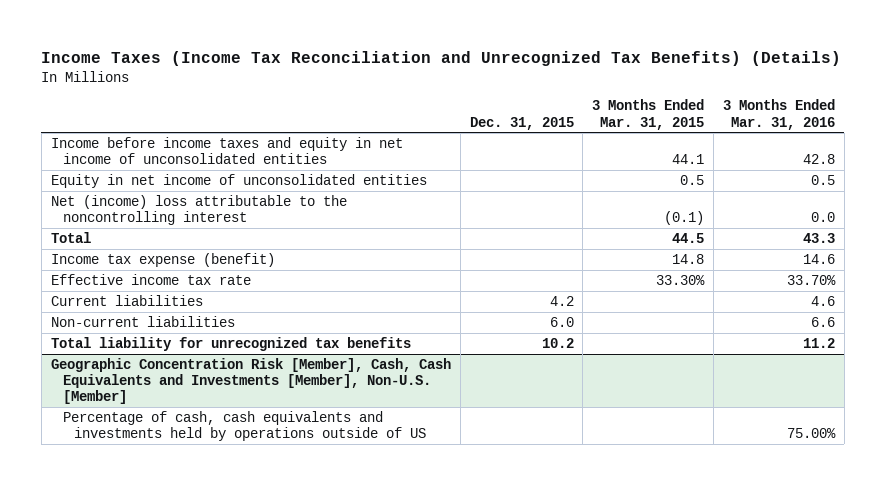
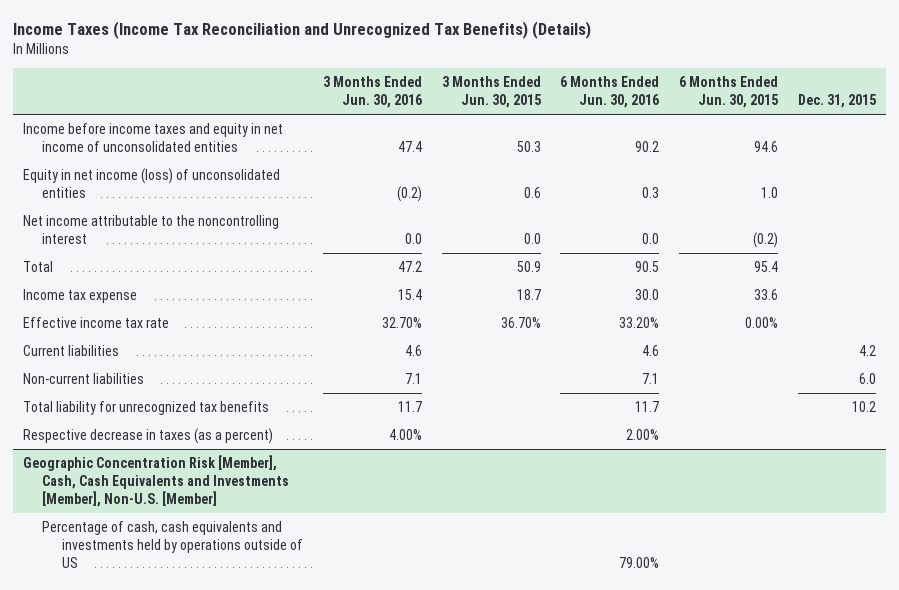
- | Dec. 31, 2015 | 3 Months Ended Mar. 31, 2015 | 3 Months Ended Mar. 31, 2016
+ | 3 Months Ended Jun. 30, 2016 | 3 Months Ended Jun. 30, 2015 | 6 Months Ended Jun. 30, 2016 | 6 Months Ended Jun. 30, 2015 | Dec. 31, 2015
- Equity in net income of unconsolidated entities | | 0.5 | 0.5
- Net (income) loss attributable to the noncontrolling interest | | (0.1) | 0.0
+ Equity in net income (loss) of unconsolidated entities | (0.2) | 0.6 | 0.3 | 1.0 |
+ Net income attributable to the noncontrolling interest | 0.0 | 0.0 | 0.0 | (0.2) |
- Income tax expense (benefit) | | 14.8 | 14.6
+ Income tax expense | 15.4 | 18.7 | 30.0 | 33.6 |
+ Respective decrease in taxes (as a percent) | 4.00% | | 2.00% | |

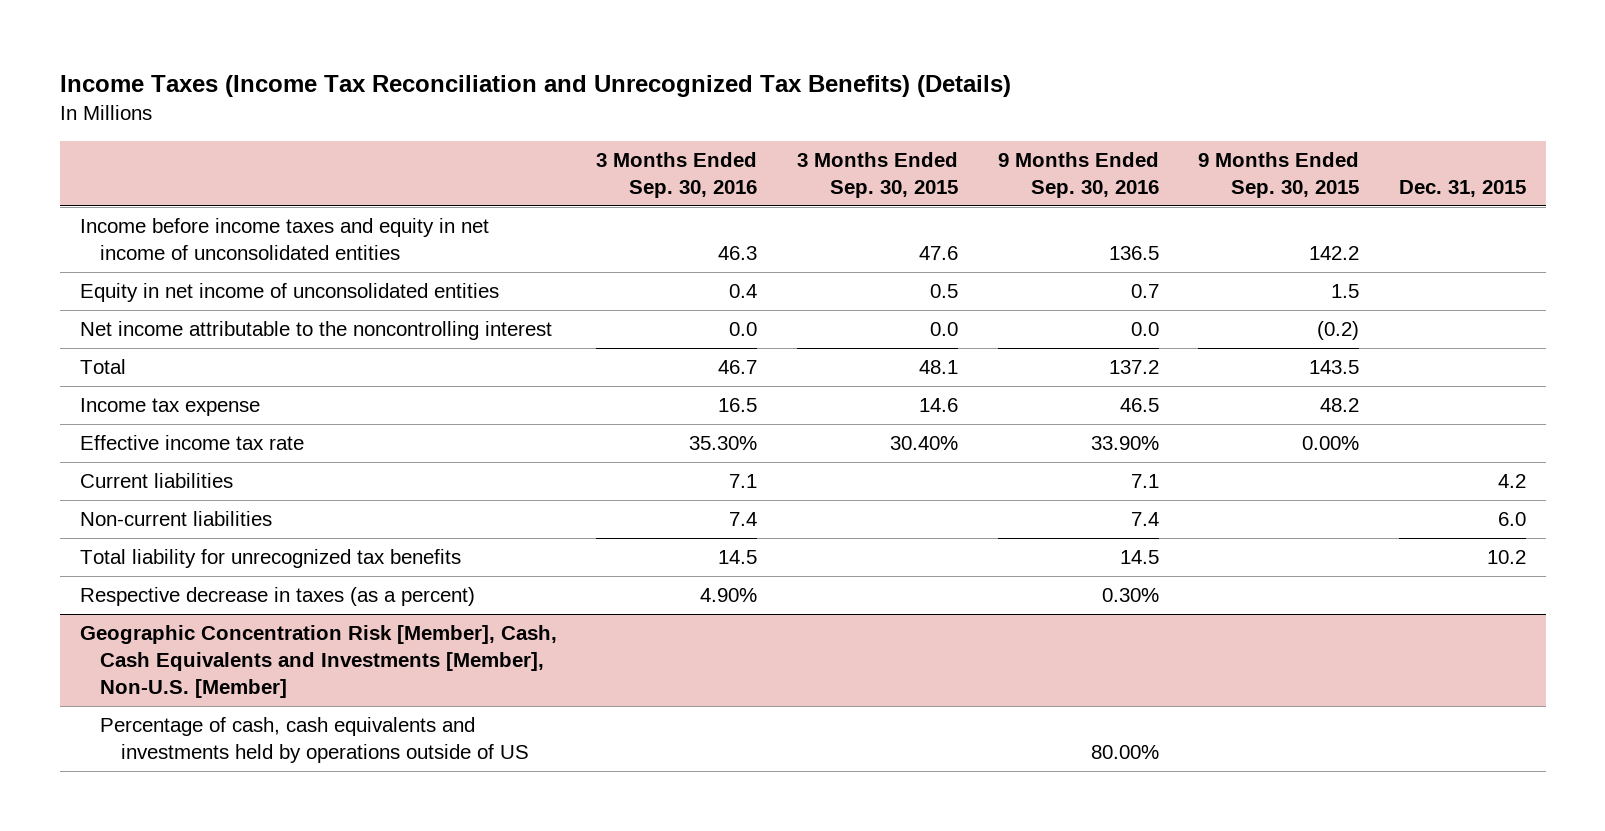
- | 3 Months Ended Jun. 30, 2016 | 3 Months Ended Jun. 30, 2015 | 6 Months Ended Jun. 30, 2016 | 6 Months Ended Jun. 30, 2015 | Dec. 31, 2015
+ | 3 Months Ended Sep. 30, 2016 | 3 Months Ended Sep. 30, 2015 | 9 Months Ended Sep. 30, 2016 | 9 Months Ended Sep. 30, 2015 | Dec. 31, 2015
- Equity in net income (loss) of unconsolidated entities | (0.2) | 0.6 | 0.3 | 1.0 |
+ Equity in net income of unconsolidated entities | 0.4 | 0.5 | 0.7 | 1.5 |

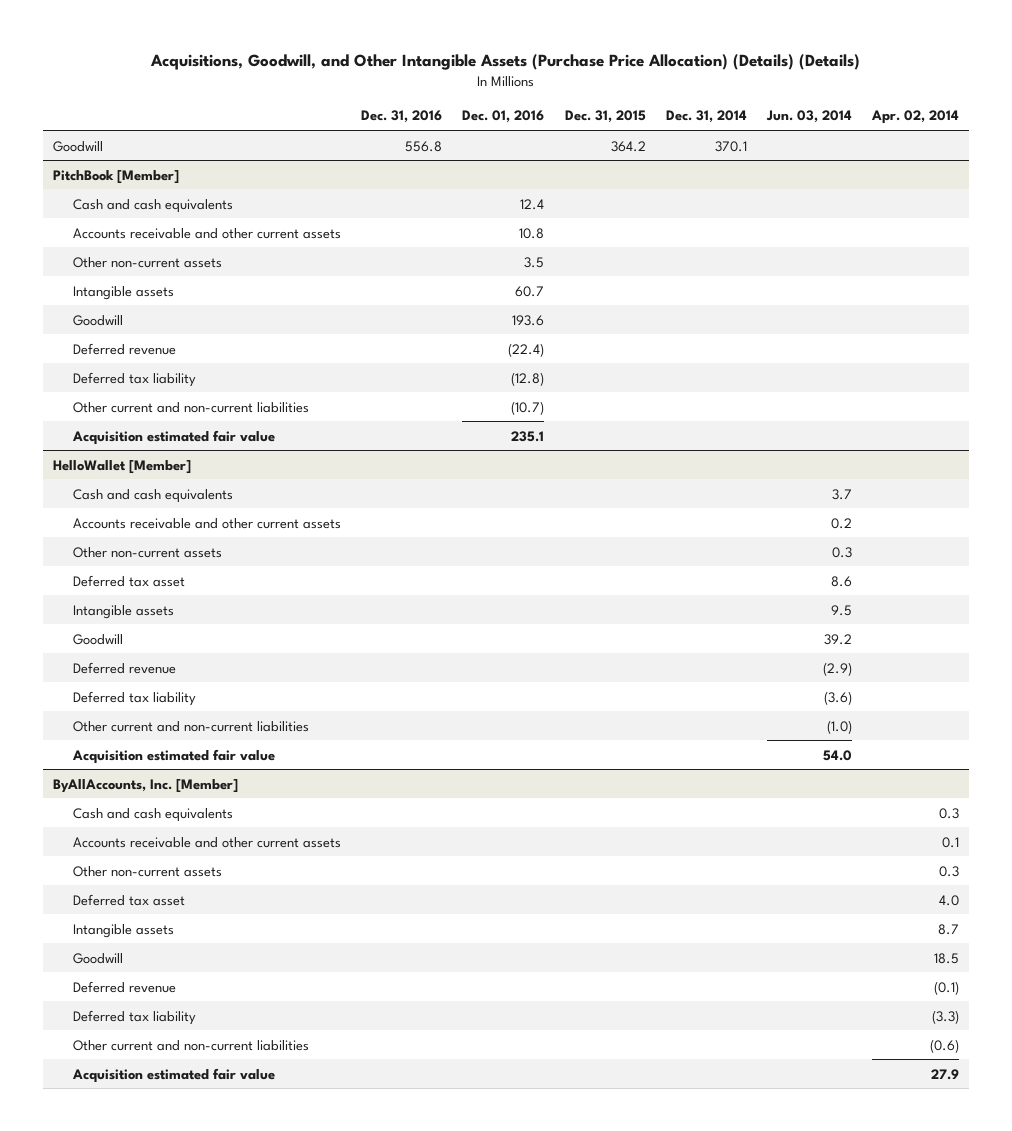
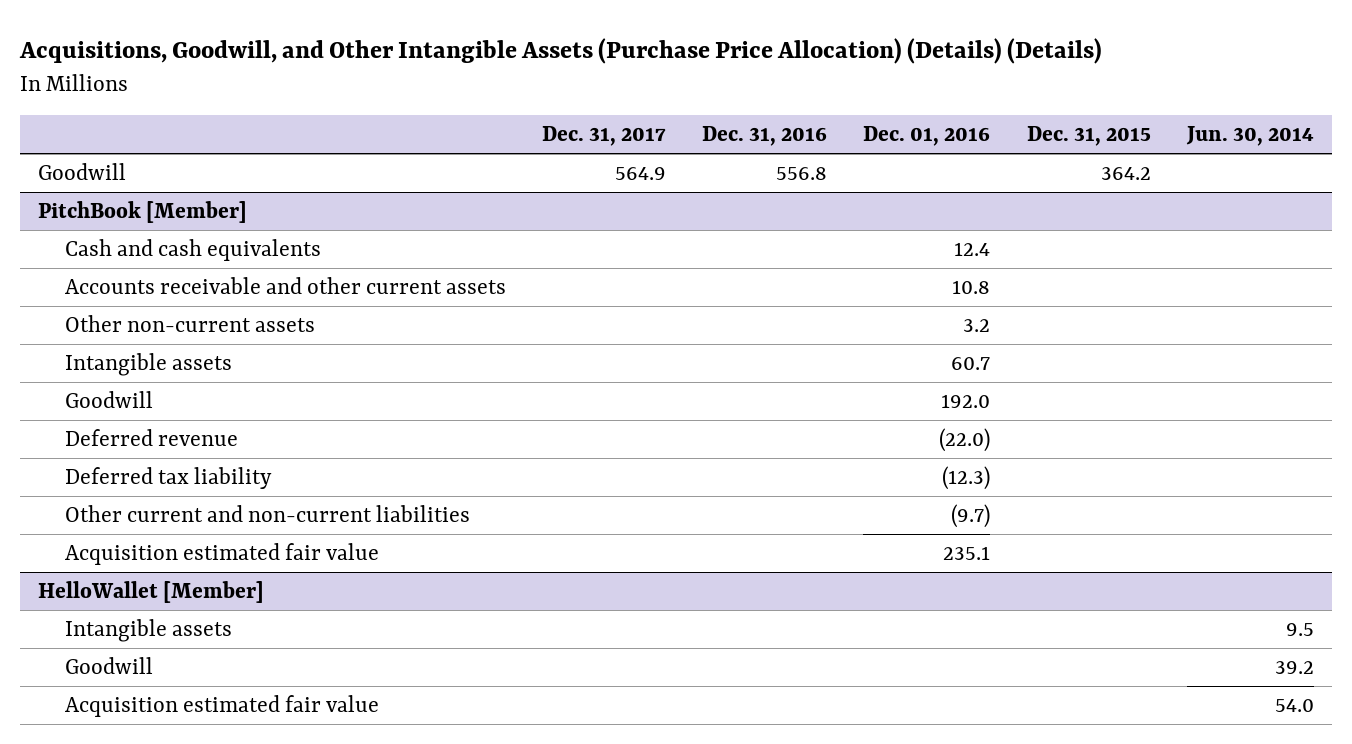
- | Dec. 31, 2016 | Dec. 01, 2016 | Dec. 31, 2015 | Dec. 31, 2014 | Jun. 03, 2014 | Apr. 02, 2014
+ | Dec. 31, 2017 | Dec. 31, 2016 | Dec. 01, 2016 | Dec. 31, 2015 | Jun. 30, 2014
@ PitchBook [Member]
- Other non-current assets | | 3.5 | | | |
+ Other non-current assets | | | 3.2 | |
- Goodwill | | 193.6 | | | |
- Deferred revenue | | (22.4) | | | |
- Deferred tax liability | | (12.8) | | | |
- Other current and non-current liabilities | | (10.7) | | | |
+ Goodwill | | | 192.0 | |
+ Deferred revenue | | | (22.0) | |
+ Deferred tax liability | | | (12.3) | |
+ Other current and non-current liabilities | | | (9.7) | |
@ HelloWallet [Member]
- Cash and cash equivalents | | | | | 3.7 |
- Accounts receivable and other current assets | | | | | 0.2 |
- Other non-current assets | | | | | 0.3 |
- Deferred tax asset | | | | | 8.6 |
- Deferred revenue | | | | | (2.9) |
- Deferred tax liability | | | | | (3.6) |
- Other current and non-current liabilities | | | | | (1.0) |
- ByAllAccounts, Inc. [Member]
- Cash and cash equivalents | | | | | | 0.3
- Accounts receivable and other current assets | | | | | | 0.1
- Other non-current assets | | | | | | 0.3
- Deferred tax asset | | | | | | 4.0
- Intangible assets | | | | | | 8.7
- Goodwill | | | | | | 18.5
- Deferred revenue | | | | | | (0.1)
- Deferred tax liability | | | | | | (3.3)
- Other current and non-current liabilities | | | | | | (0.6)
- Acquisition estimated fair value | | | | | | 27.9

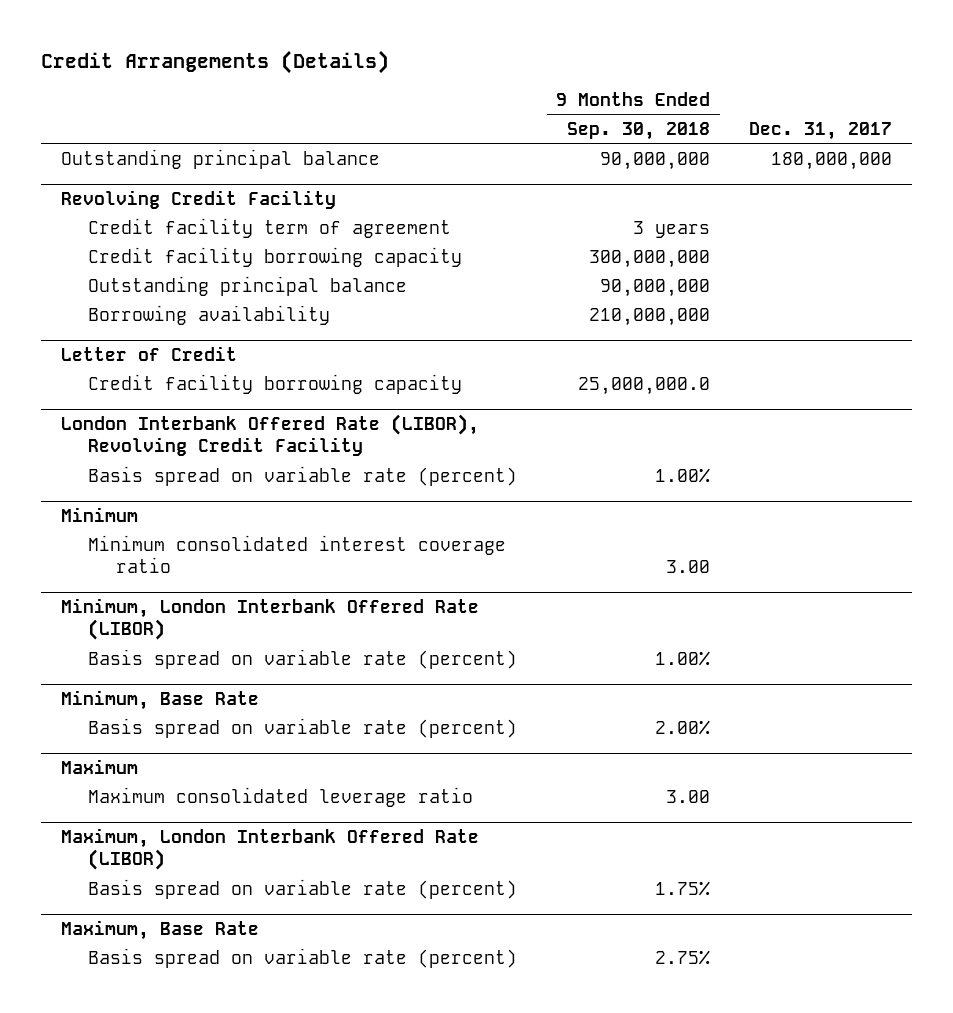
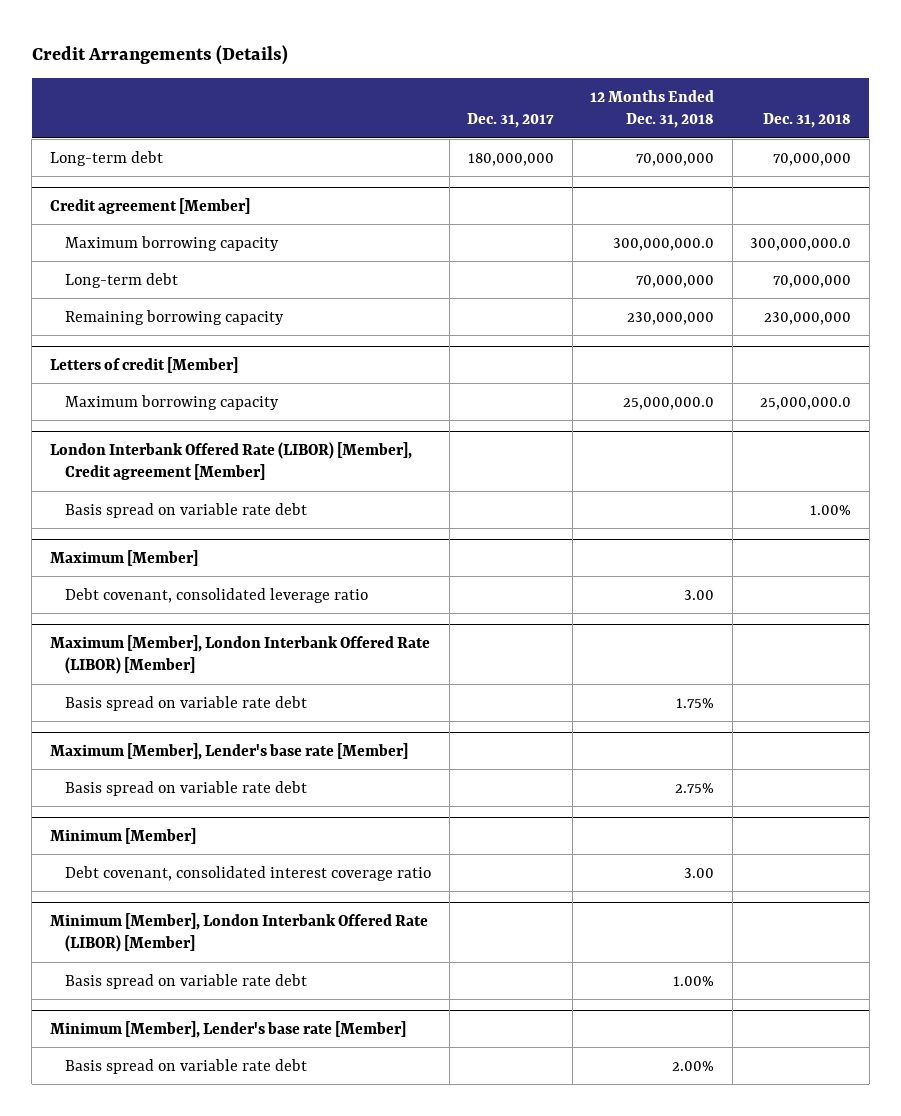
- | 9 Months Ended Sep. 30, 2018 | Dec. 31, 2017
+ | Dec. 31, 2017 | 12 Months Ended Dec. 31, 2018 | Dec. 31, 2018
- Outstanding principal balance | 90,000,000 | 180,000,000
- Revolving Credit Facility
- Credit facility term of agreement | 3 years |
- Credit facility borrowing capacity | 300,000,000 |
- Outstanding principal balance | 90,000,000 |
- Borrowing availability | 210,000,000 |
- Letter of Credit
- Credit facility borrowing capacity | 25,000,000.0 |
- London Interbank Offered Rate (LIBOR), Revolving Credit Facility
- Basis spread on variable rate (percent) | 1.00% |
- Minimum
- Minimum consolidated interest coverage ratio | 3.00 |
- Minimum, London Interbank Offered Rate (LIBOR)
- Basis spread on variable rate (percent) | 1.00% |
- Minimum, Base Rate
- Basis spread on variable rate (percent) | 2.00% |
- Maximum
- Maximum consolidated leverage ratio | 3.00 |
- Maximum, London Interbank Offered Rate (LIBOR)
- Basis spread on variable rate (percent) | 1.75% |
- Maximum, Base Rate
- Basis spread on variable rate (percent) | 2.75% |
+ Long-term debt | 180,000,000 | 70,000,000 | 70,000,000
+ Credit agreement [Member]
+ Maximum borrowing capacity | | 300,000,000.0 | 300,000,000.0
+ Long-term debt | | 70,000,000 | 70,000,000
+ Remaining borrowing capacity | | 230,000,000 | 230,000,000
+ Letters of credit [Member]
+ Maximum borrowing capacity | | 25,000,000.0 | 25,000,000.0
+ London Interbank Offered Rate (LIBOR) [Member], Credit agreement [Member]
+ Basis spread on variable rate debt | | | 1.00%
+ Maximum [Member]
+ Debt covenant, consolidated leverage ratio | | 3.00 |
+ Maximum [Member], London Interbank Offered Rate (LIBOR) [Member]
+ Basis spread on variable rate debt | | 1.75% |
+ Maximum [Member], Lender's base rate [Member]
+ Basis spread on variable rate debt | | 2.75% |
+ Minimum [Member]
+ Debt covenant, consolidated interest coverage ratio | | 3.00 |
+ Minimum [Member], London Interbank Offered Rate (LIBOR) [Member]
+ Basis spread on variable rate debt | | 1.00% |
+ Minimum [Member], Lender's base rate [Member]
+ Basis spread on variable rate debt | | 2.00% |

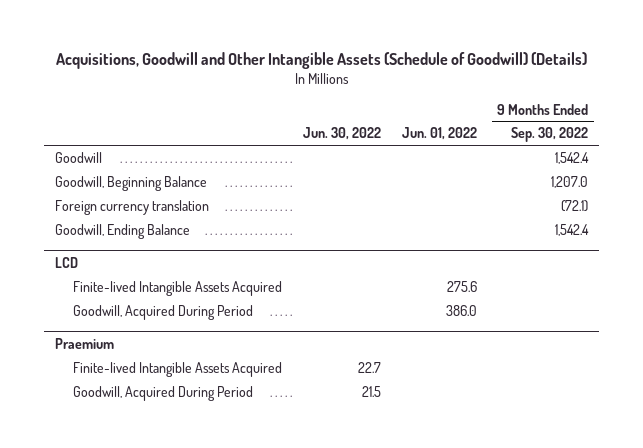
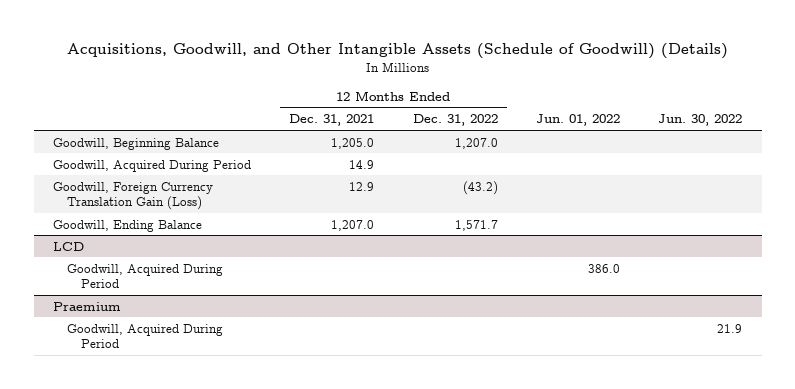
- Acquisitions, Goodwill and Other Intangible Assets (Schedule of Goodwill) (Details)
+ Acquisitions, Goodwill, and Other Intangible Assets (Schedule of Goodwill) (Details)
- | Jun. 30, 2022 | Jun. 01, 2022 | 9 Months Ended Sep. 30, 2022
+ | 12 Months Ended Dec. 31, 2021 | 12 Months Ended Dec. 31, 2022 | Jun. 01, 2022 | Jun. 30, 2022
- Goodwill | | | 1,542.4
- Foreign currency translation | | | (72.1)
+ Goodwill, Acquired During Period | 14.9 | | |
+ Goodwill, Foreign Currency Translation Gain (Loss) | 12.9 | (43.2) | |
@ LCD
- Finite-lived Intangible Assets Acquired | | 275.6 |
@ Praemium
- Finite-lived Intangible Assets Acquired | 22.7 | |
- Goodwill, Acquired During Period | 21.5 | |
+ Goodwill, Acquired During Period | | | | 21.9

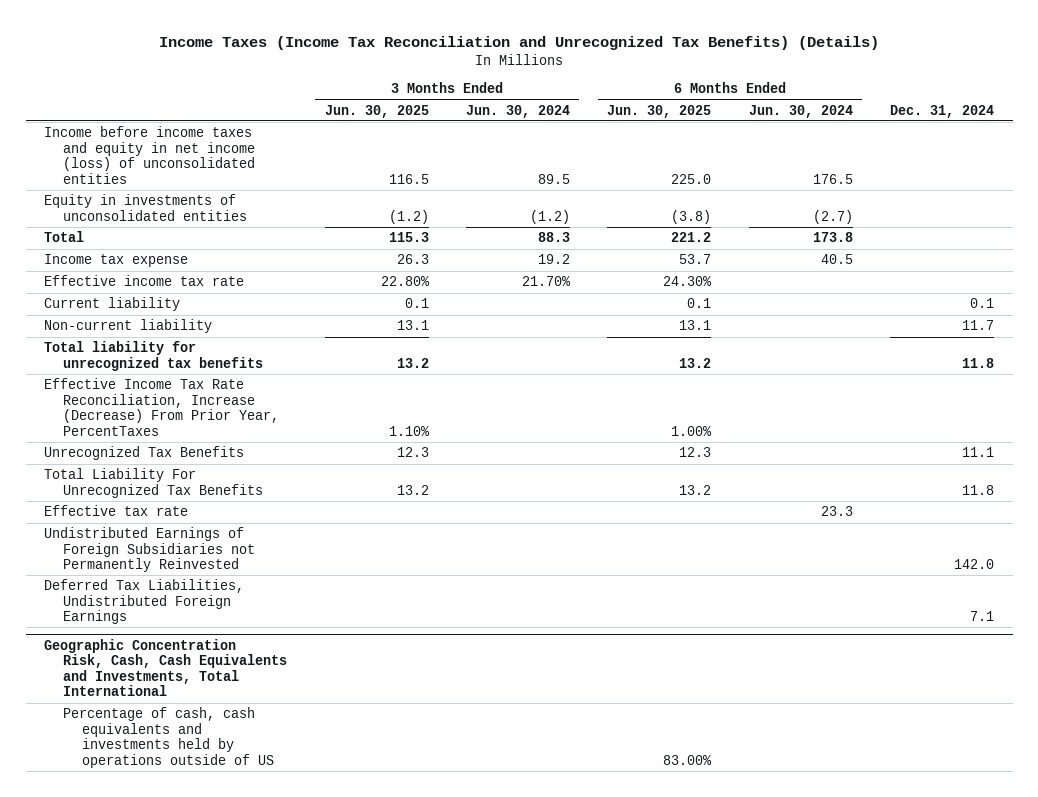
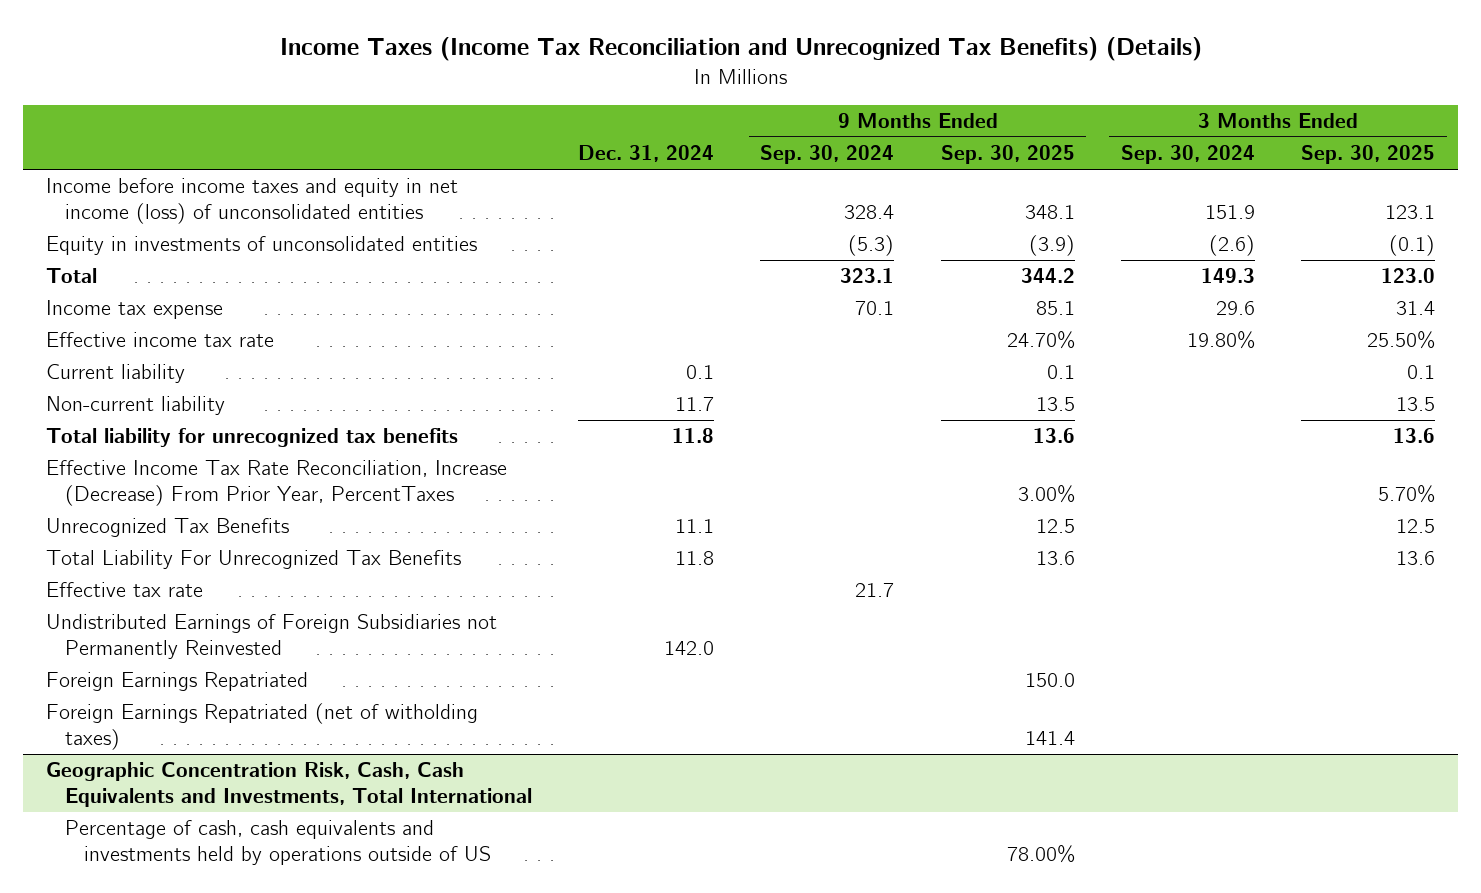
- | 3 Months Ended Jun. 30, 2025 | 3 Months Ended Jun. 30, 2024 | 6 Months Ended Jun. 30, 2025 | 6 Months Ended Jun. 30, 2024 | Dec. 31, 2024
+ | Dec. 31, 2024 | 9 Months Ended Sep. 30, 2024 | 9 Months Ended Sep. 30, 2025 | 3 Months Ended Sep. 30, 2024 | 3 Months Ended Sep. 30, 2025
- Deferred Tax Liabilities, Undistributed Foreign Earnings | | | | | 7.1
+ Foreign Earnings Repatriated | | | 150.0 | |
+ Foreign Earnings Repatriated (net of witholding taxes) | | | 141.4 | |

